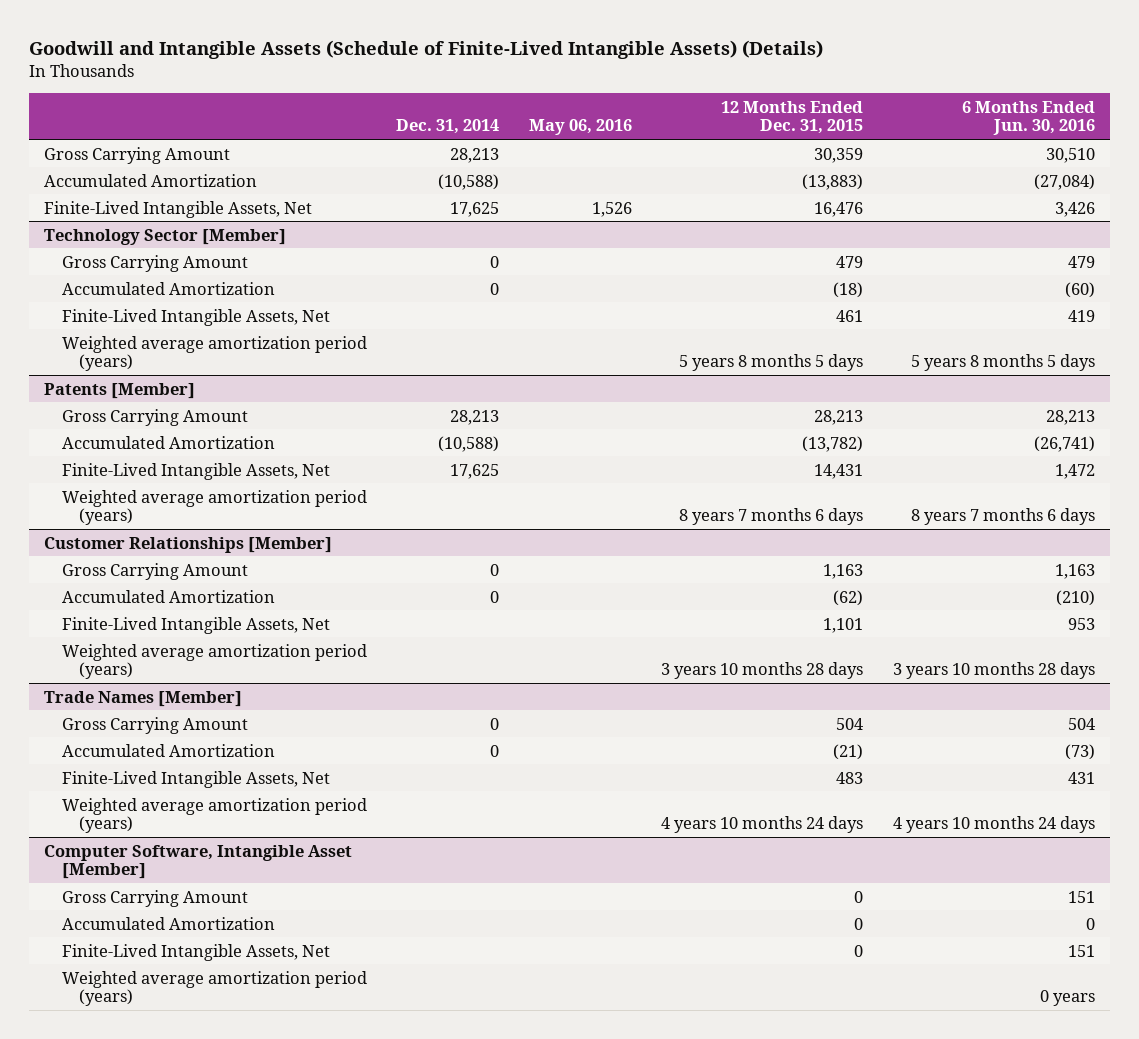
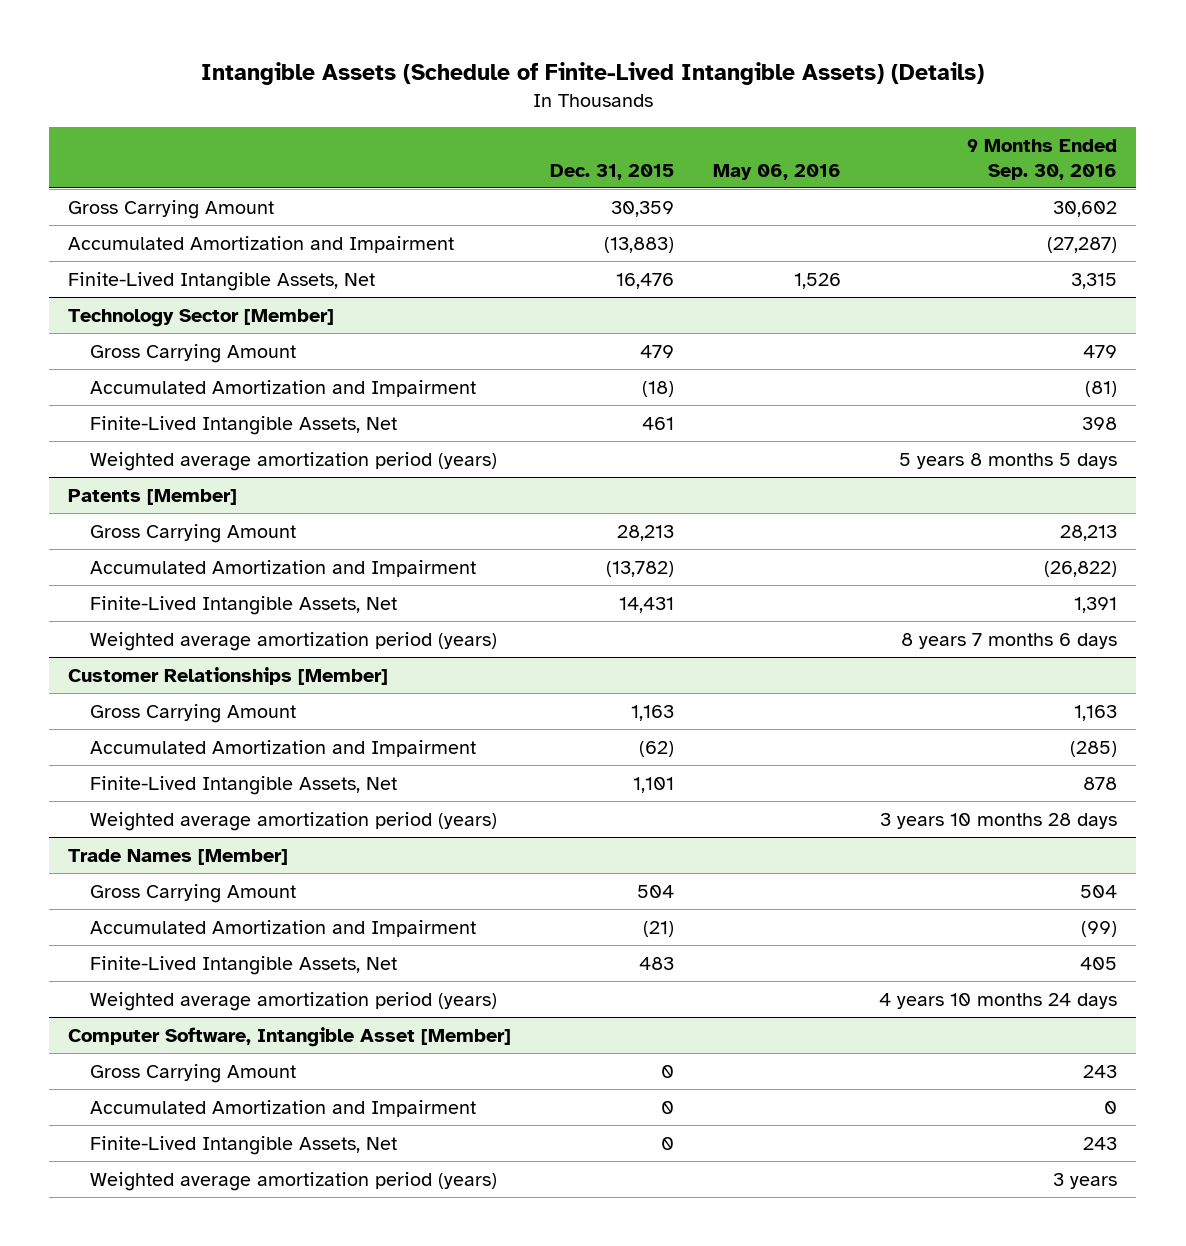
- Goodwill and Intangible Assets (Schedule of Finite-Lived Intangible Assets) (Details)
+ Intangible Assets (Schedule of Finite-Lived Intangible Assets) (Details)
- | Dec. 31, 2014 | May 06, 2016 | 12 Months Ended Dec. 31, 2015 | 6 Months Ended Jun. 30, 2016
+ | Dec. 31, 2015 | May 06, 2016 | 9 Months Ended Sep. 30, 2016
- Accumulated Amortization | (10,588) | | (13,883) | (27,084)
+ Accumulated Amortization and Impairment | (13,883) | | (27,287)
@ Technology Sector [Member]
- Accumulated Amortization | 0 | | (18) | (60)
+ Accumulated Amortization and Impairment | (18) | | (81)
@ Patents [Member]
- Accumulated Amortization | (10,588) | | (13,782) | (26,741)
+ Accumulated Amortization and Impairment | (13,782) | | (26,822)
@ Customer Relationships [Member]
- Accumulated Amortization | 0 | | (62) | (210)
+ Accumulated Amortization and Impairment | (62) | | (285)
@ Trade Names [Member]
- Accumulated Amortization | 0 | | (21) | (73)
+ Accumulated Amortization and Impairment | (21) | | (99)
@ Computer Software, Intangible Asset [Member]
- Accumulated Amortization | | | 0 | 0
+ Accumulated Amortization and Impairment | 0 | | 0

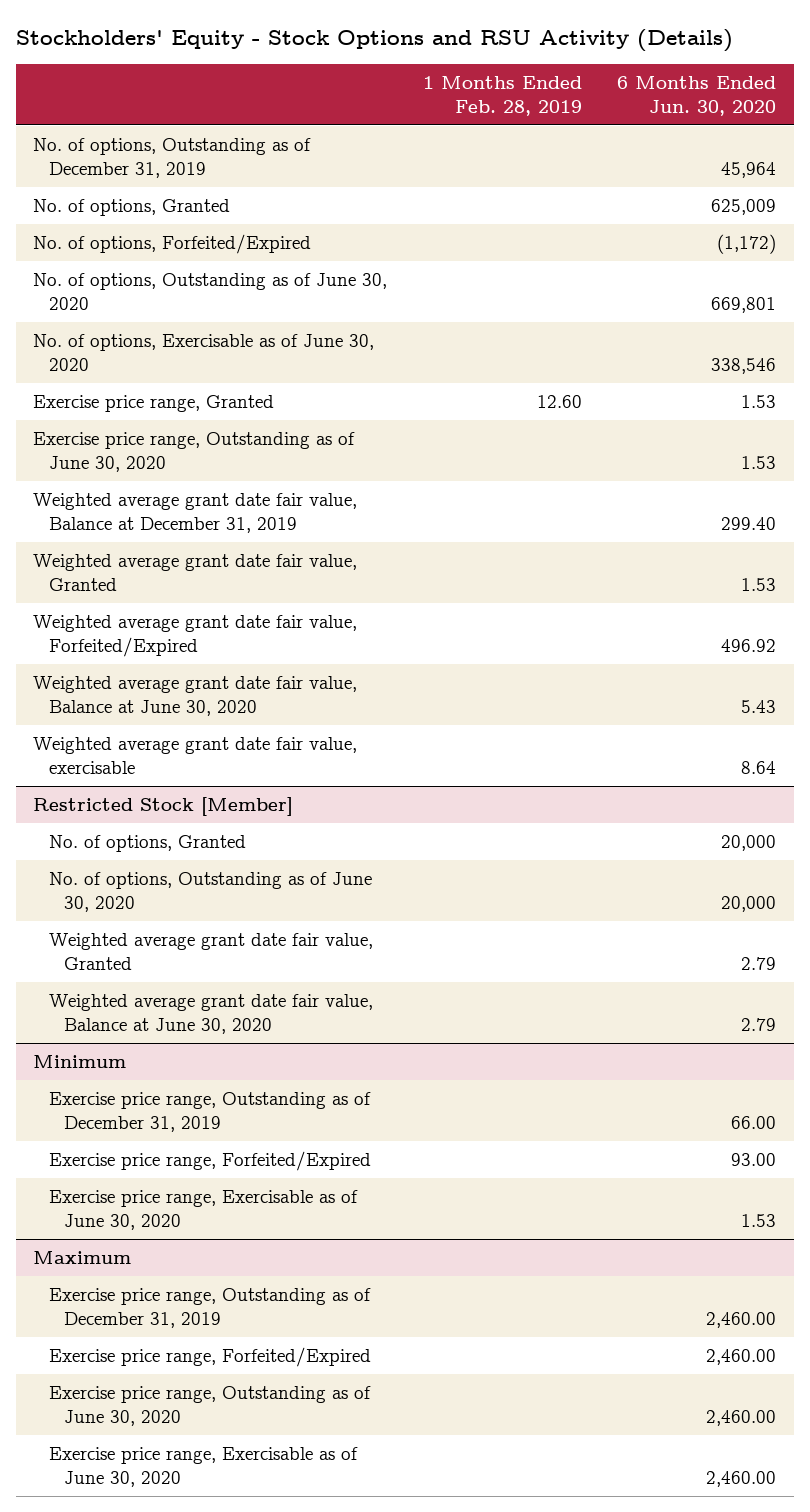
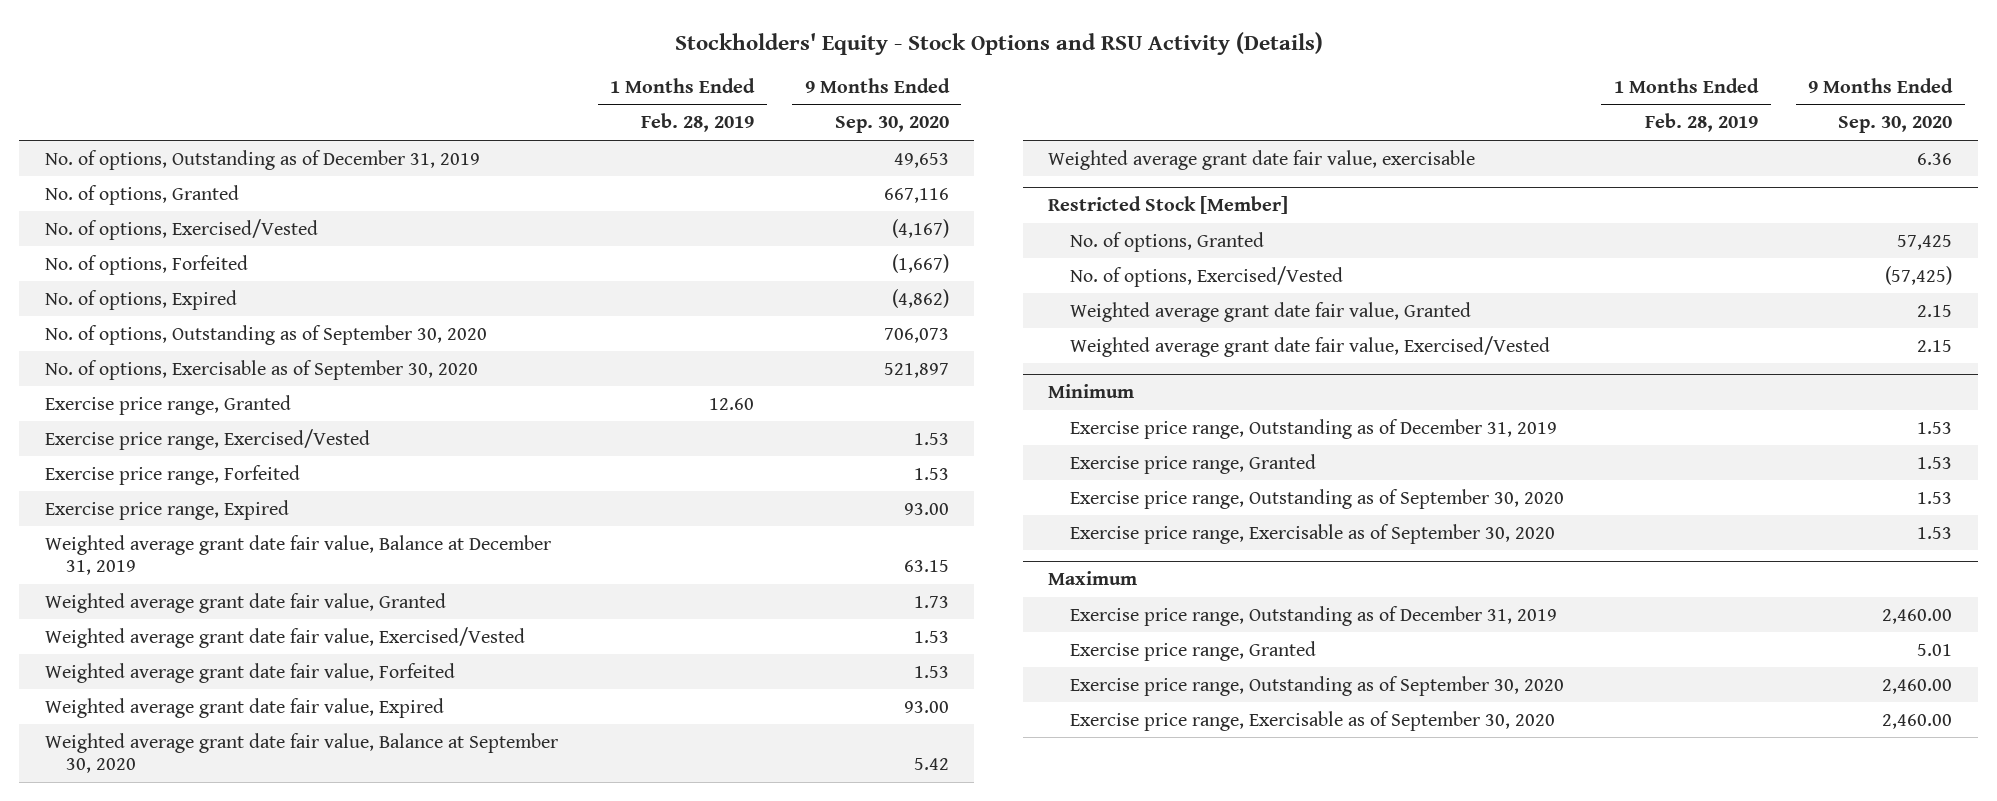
- | 1 Months Ended Feb. 28, 2019 | 6 Months Ended Jun. 30, 2020
+ | 1 Months Ended Feb. 28, 2019 | 9 Months Ended Sep. 30, 2020
- No. of options, Forfeited/Expired | | (1,172)
- No. of options, Outstanding as of June 30, 2020 | | 669,801
- No. of options, Exercisable as of June 30, 2020 | | 338,546
+ No. of options, Exercised/Vested | | (4,167)
+ No. of options, Forfeited | | (1,667)
+ No. of options, Expired | | (4,862)
+ No. of options, Outstanding as of September 30, 2020 | | 706,073
+ No. of options, Exercisable as of September 30, 2020 | | 521,897
- Exercise price range, Outstanding as of June 30, 2020 | | 1.53
+ Exercise price range, Exercised/Vested | | 1.53
+ Exercise price range, Forfeited | | 1.53
+ Exercise price range, Expired | | 93.00
- Weighted average grant date fair value, Forfeited/Expired | | 496.92
- Weighted average grant date fair value, Balance at June 30, 2020 | | 5.43
+ Weighted average grant date fair value, Exercised/Vested | | 1.53
+ Weighted average grant date fair value, Forfeited | | 1.53
+ Weighted average grant date fair value, Expired | | 93.00
+ Weighted average grant date fair value, Balance at September 30, 2020 | | 5.42
@ Restricted Stock [Member]
- No. of options, Outstanding as of June 30, 2020 | | 20,000
+ No. of options, Exercised/Vested | | (57,425)
- Weighted average grant date fair value, Balance at June 30, 2020 | | 2.79
+ Weighted average grant date fair value, Exercised/Vested | | 2.15
@ Minimum
- Exercise price range, Forfeited/Expired | | 93.00
- Exercise price range, Exercisable as of June 30, 2020 | | 1.53
+ Exercise price range, Granted | | 1.53
+ Exercise price range, Outstanding as of September 30, 2020 | | 1.53
+ Exercise price range, Exercisable as of September 30, 2020 | | 1.53
@ Maximum
- Exercise price range, Forfeited/Expired | | 2,460.00
- Exercise price range, Outstanding as of June 30, 2020 | | 2,460.00
- Exercise price range, Exercisable as of June 30, 2020 | | 2,460.00
+ Exercise price range, Granted | | 5.01
+ Exercise price range, Outstanding as of September 30, 2020 | | 2,460.00
+ Exercise price range, Exercisable as of September 30, 2020 | | 2,460.00

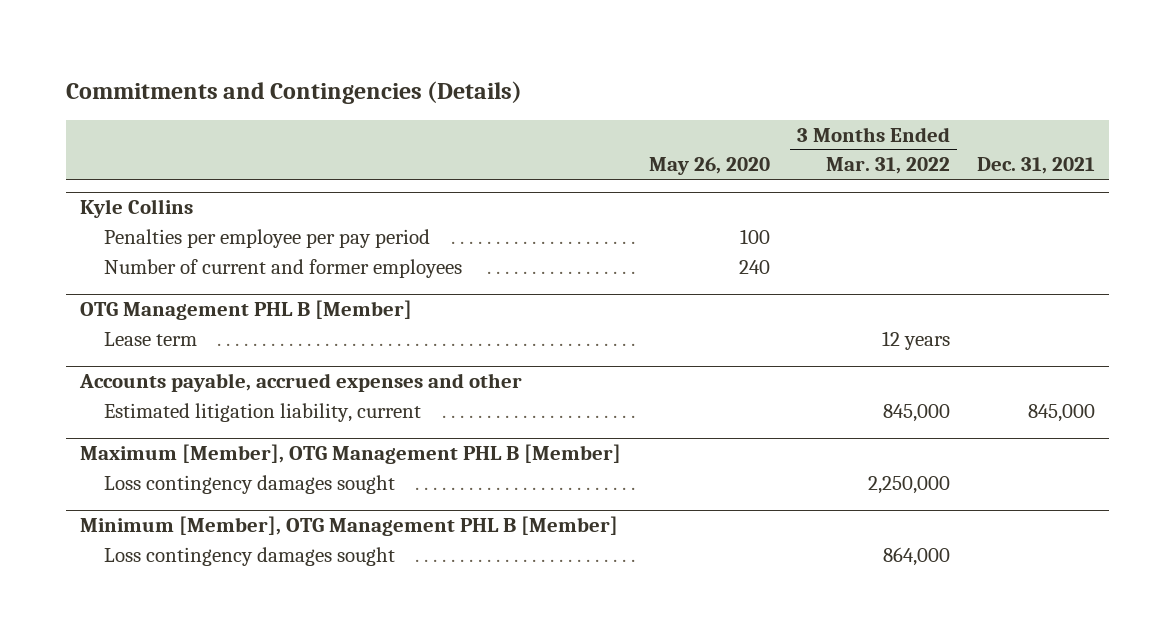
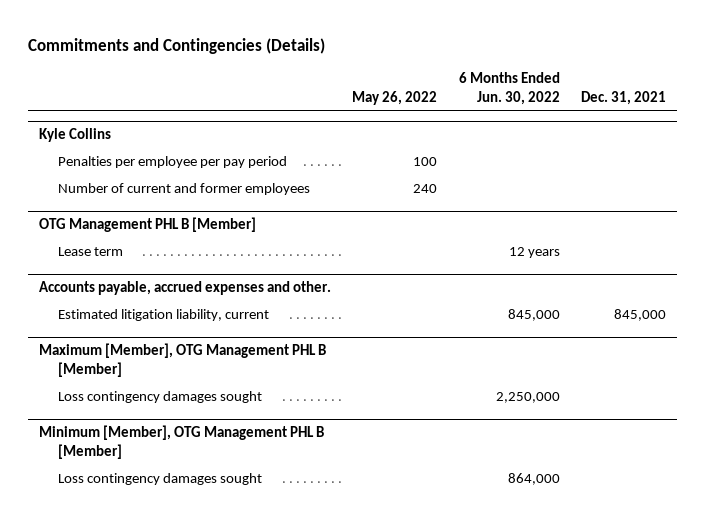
- | May 26, 2020 | 3 Months Ended Mar. 31, 2022 | Dec. 31, 2021
+ | May 26, 2022 | 6 Months Ended Jun. 30, 2022 | Dec. 31, 2021
- Accounts payable, accrued expenses and other
+ Accounts payable, accrued expenses and other.

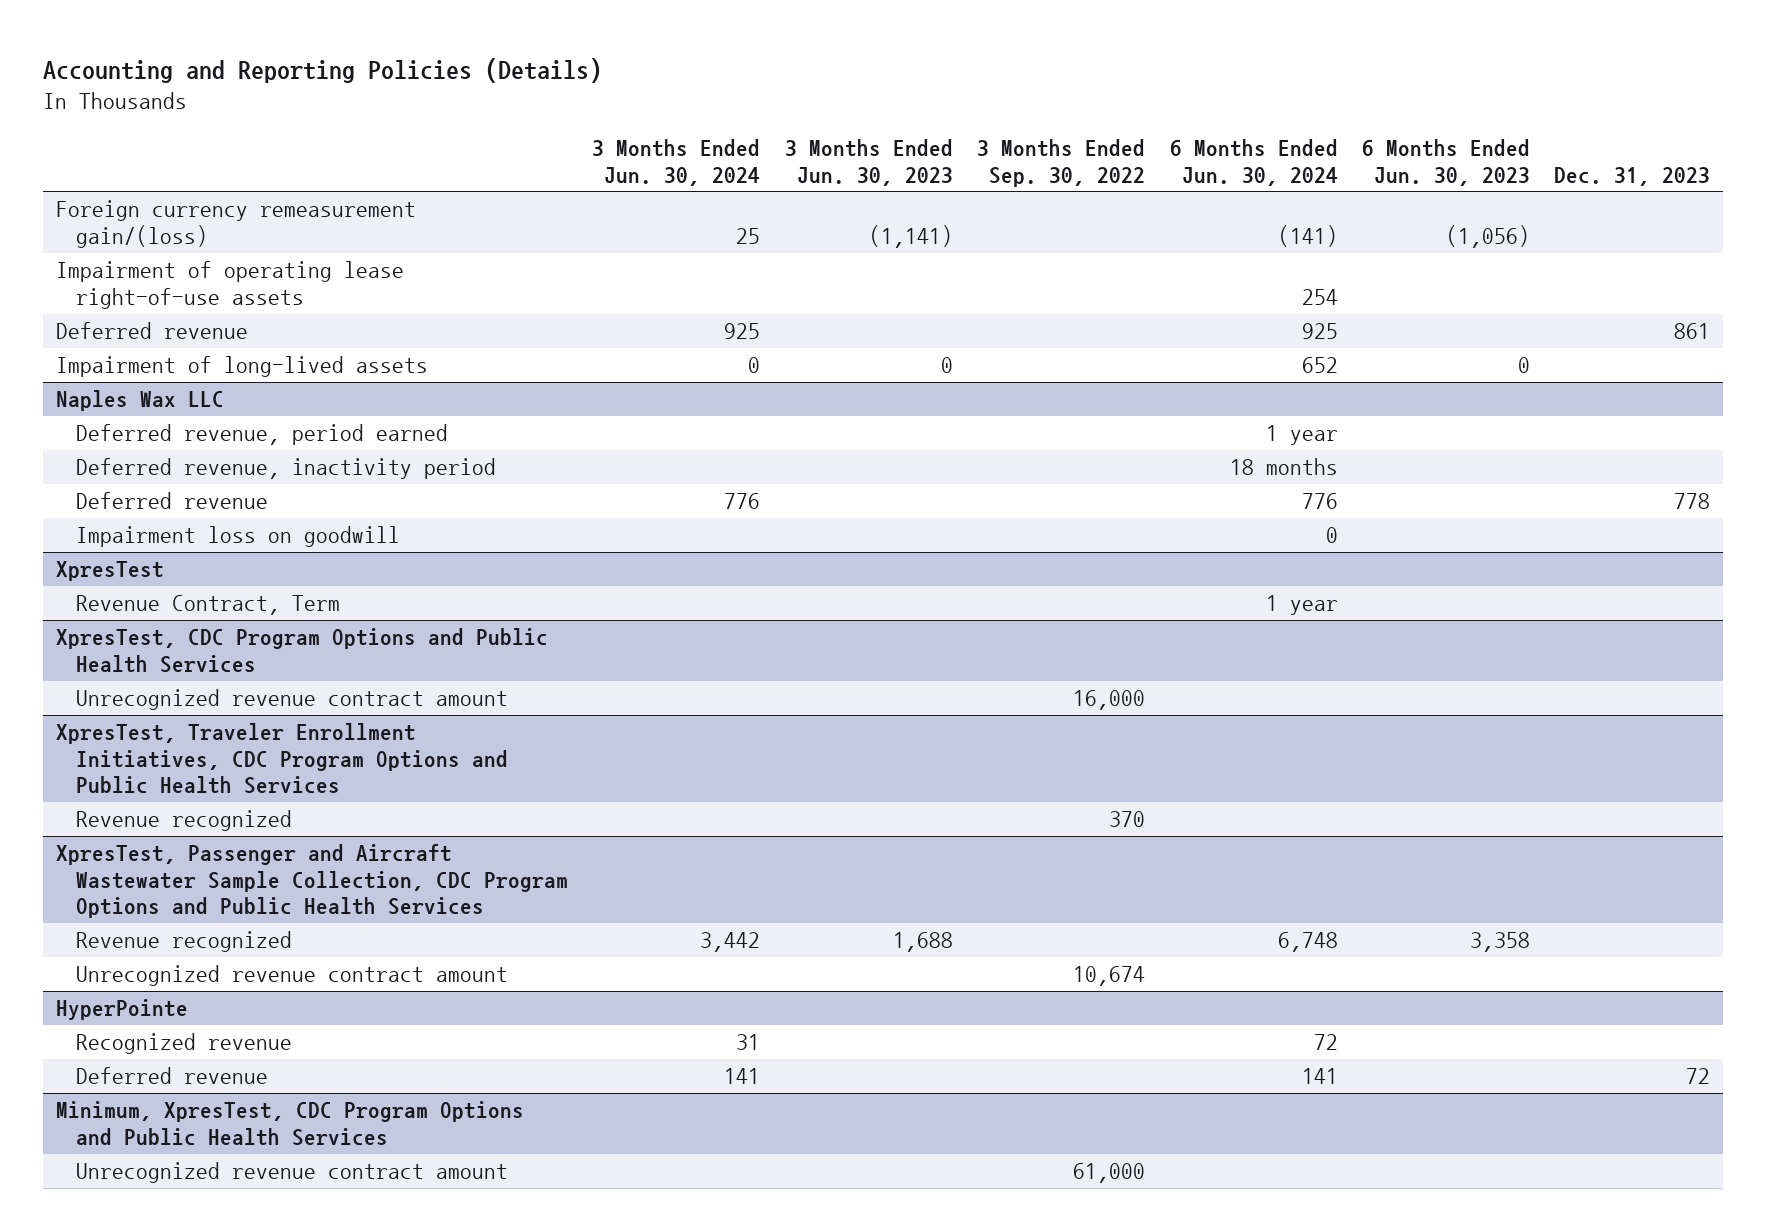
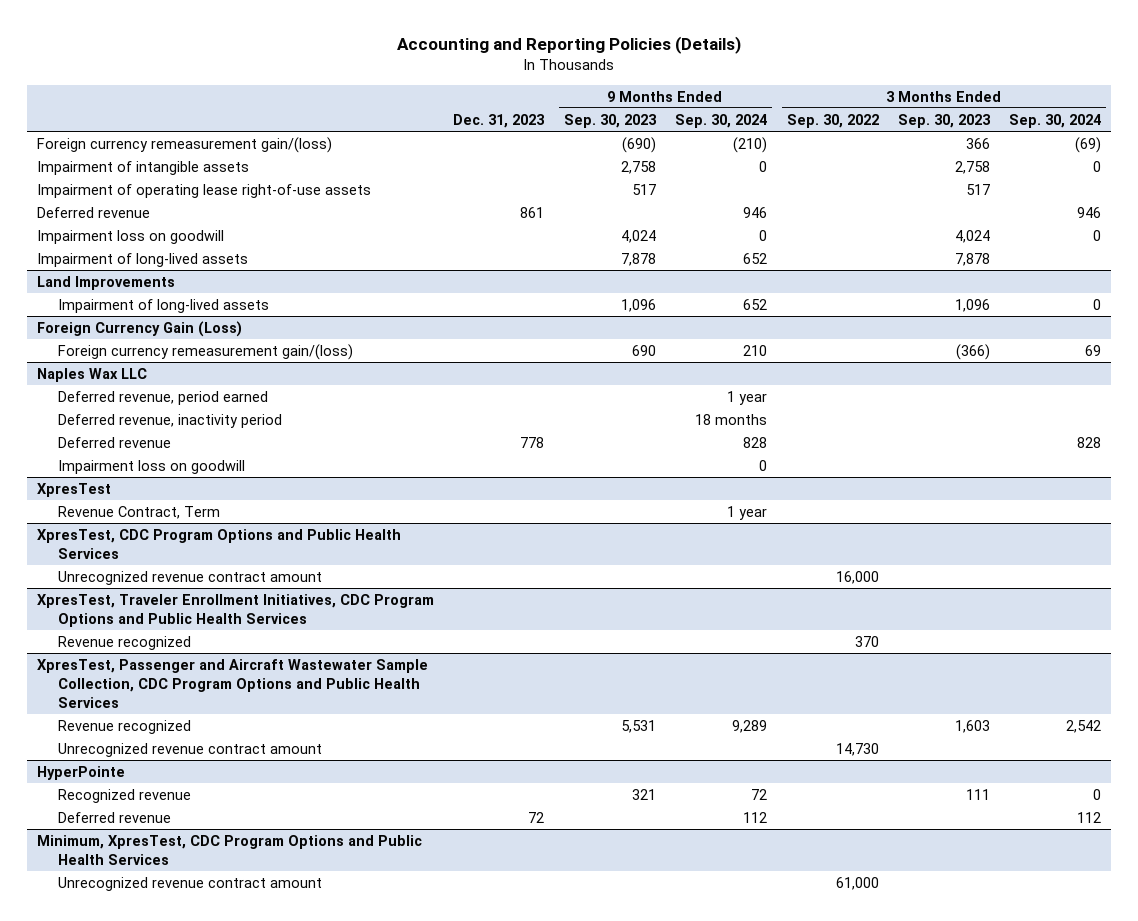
- | 3 Months Ended Jun. 30, 2024 | 3 Months Ended Jun. 30, 2023 | 3 Months Ended Sep. 30, 2022 | 6 Months Ended Jun. 30, 2024 | 6 Months Ended Jun. 30, 2023 | Dec. 31, 2023
+ | Dec. 31, 2023 | 9 Months Ended Sep. 30, 2023 | 9 Months Ended Sep. 30, 2024 | 3 Months Ended Sep. 30, 2022 | 3 Months Ended Sep. 30, 2023 | 3 Months Ended Sep. 30, 2024
+ Impairment of intangible assets | | 2,758 | 0 | | 2,758 | 0
+ Impairment loss on goodwill | | 4,024 | 0 | | 4,024 | 0
+ Land Improvements
+ Impairment of long-lived assets | | 1,096 | 652 | | 1,096 | 0
+ Foreign Currency Gain (Loss)
+ Foreign currency remeasurement gain/(loss) | | 690 | 210 | | (366) | 69
@ XpresTest, Passenger and Aircraft Wastewater Sample Collection, CDC Program Options and Public Health Services
- Unrecognized revenue contract amount | | | 10,674 | | |
+ Unrecognized revenue contract amount | | | | 14,730 | |

